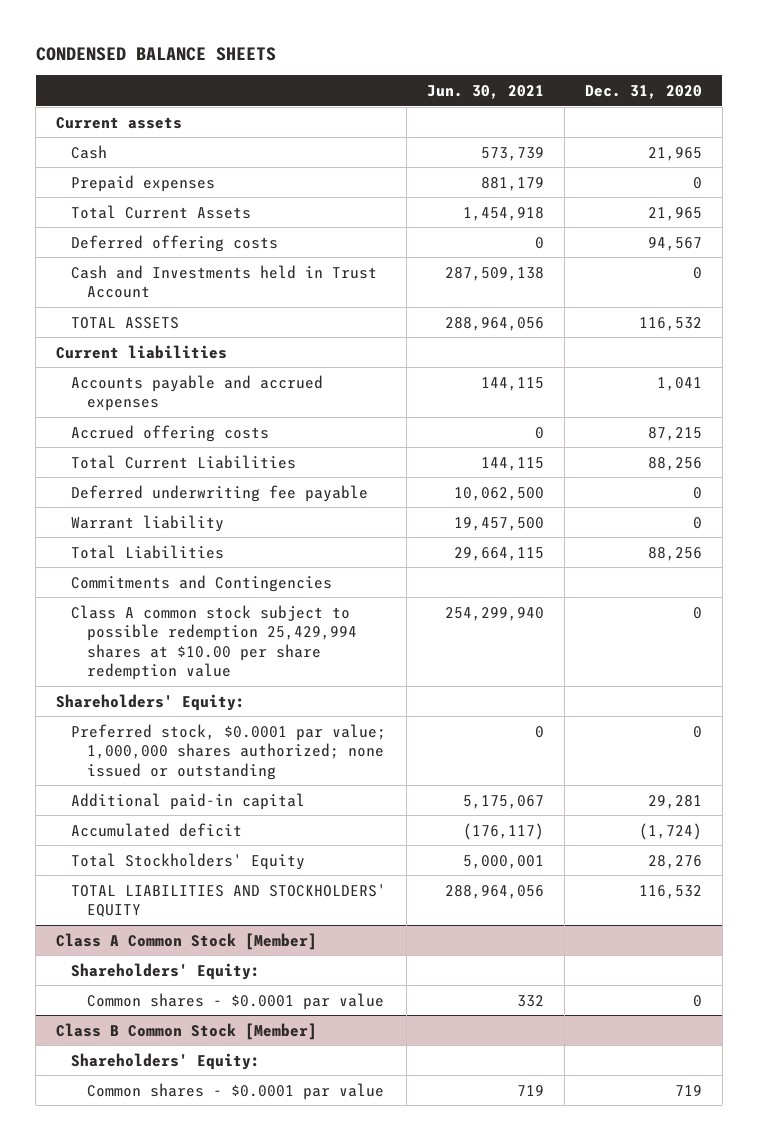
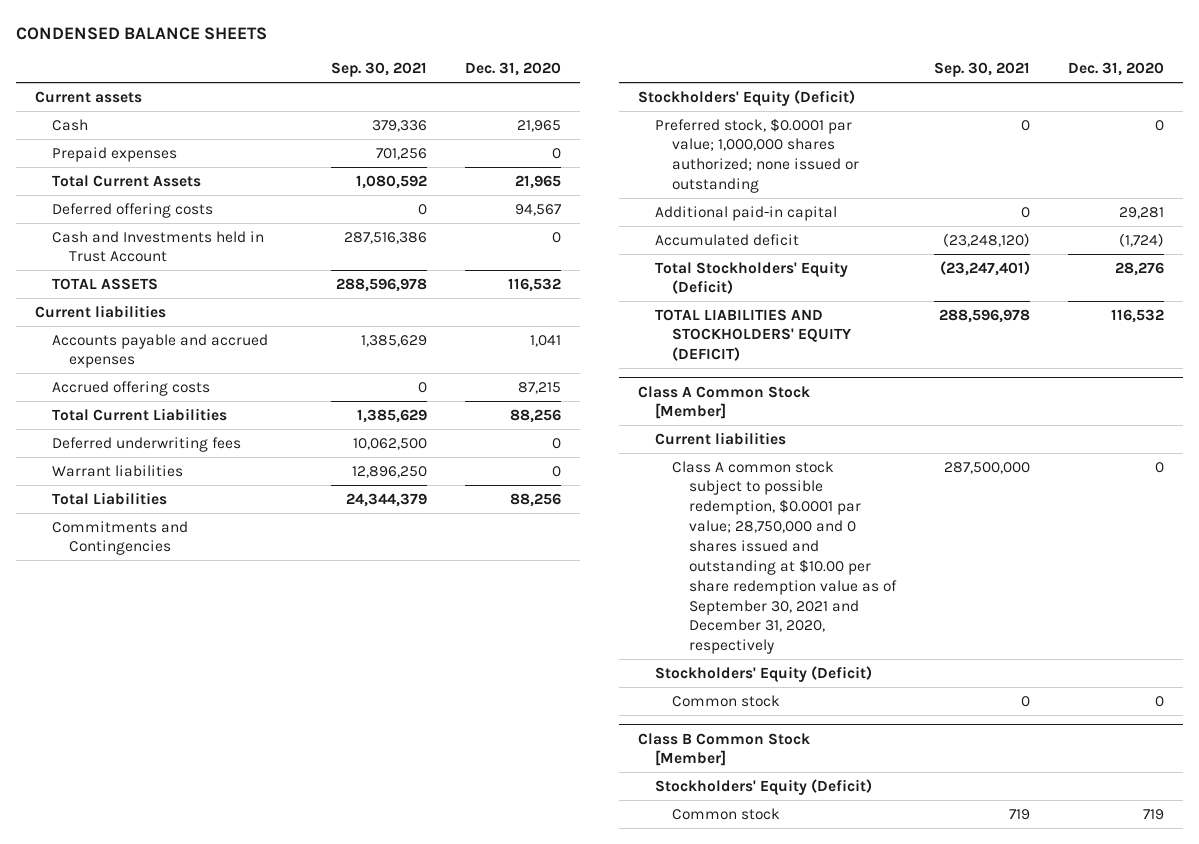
- | Jun. 30, 2021 | Dec. 31, 2020
+ | Sep. 30, 2021 | Dec. 31, 2020
- Deferred underwriting fee payable | 10,062,500 | 0
- Warrant liability | 19,457,500 | 0
+ Deferred underwriting fees | 10,062,500 | 0
+ Warrant liabilities | 12,896,250 | 0
- Class A common stock subject to possible redemption 25,429,994 shares at $10.00 per share redemption value | 254,299,940 | 0
- Shareholders' Equity:
+ Stockholders' Equity (Deficit)
- Total Stockholders' Equity | 5,000,001 | 28,276
- TOTAL LIABILITIES AND STOCKHOLDERS' EQUITY | 288,964,056 | 116,532
+ Total Stockholders' Equity (Deficit) | (23,247,401) | 28,276
+ TOTAL LIABILITIES AND STOCKHOLDERS' EQUITY (DEFICIT) | 288,596,978 | 116,532
@ Class A Common Stock [Member]
- Shareholders' Equity:
- Common shares - $0.0001 par value | 332 | 0
+ Current liabilities
+ Class A common stock subject to possible redemption, $0.0001 par value; 28,750,000 and 0 shares issued and outstanding at $10.00 per share redemption value as of September 30, 2021 and December 31, 2020, respectively | 287,500,000 | 0
+ Stockholders' Equity (Deficit)
+ Common stock | 0 | 0
@ Class B Common Stock [Member]
- Shareholders' Equity:
- Common shares - $0.0001 par value | 719 | 719
+ Stockholders' Equity (Deficit)
+ Common stock | 719 | 719

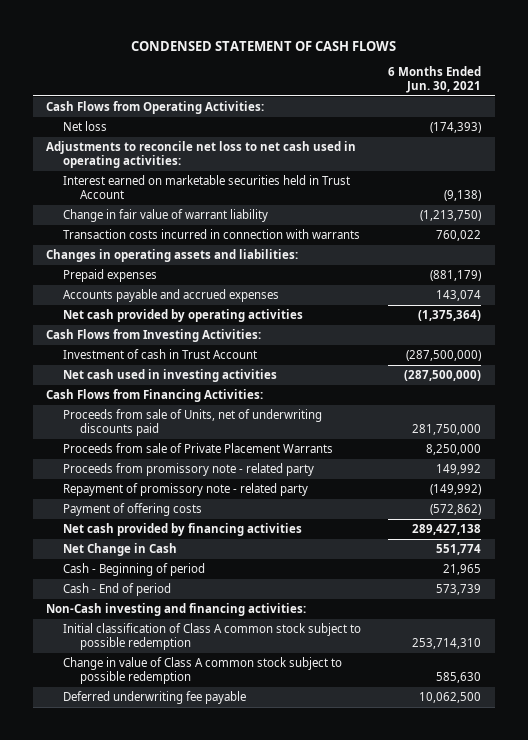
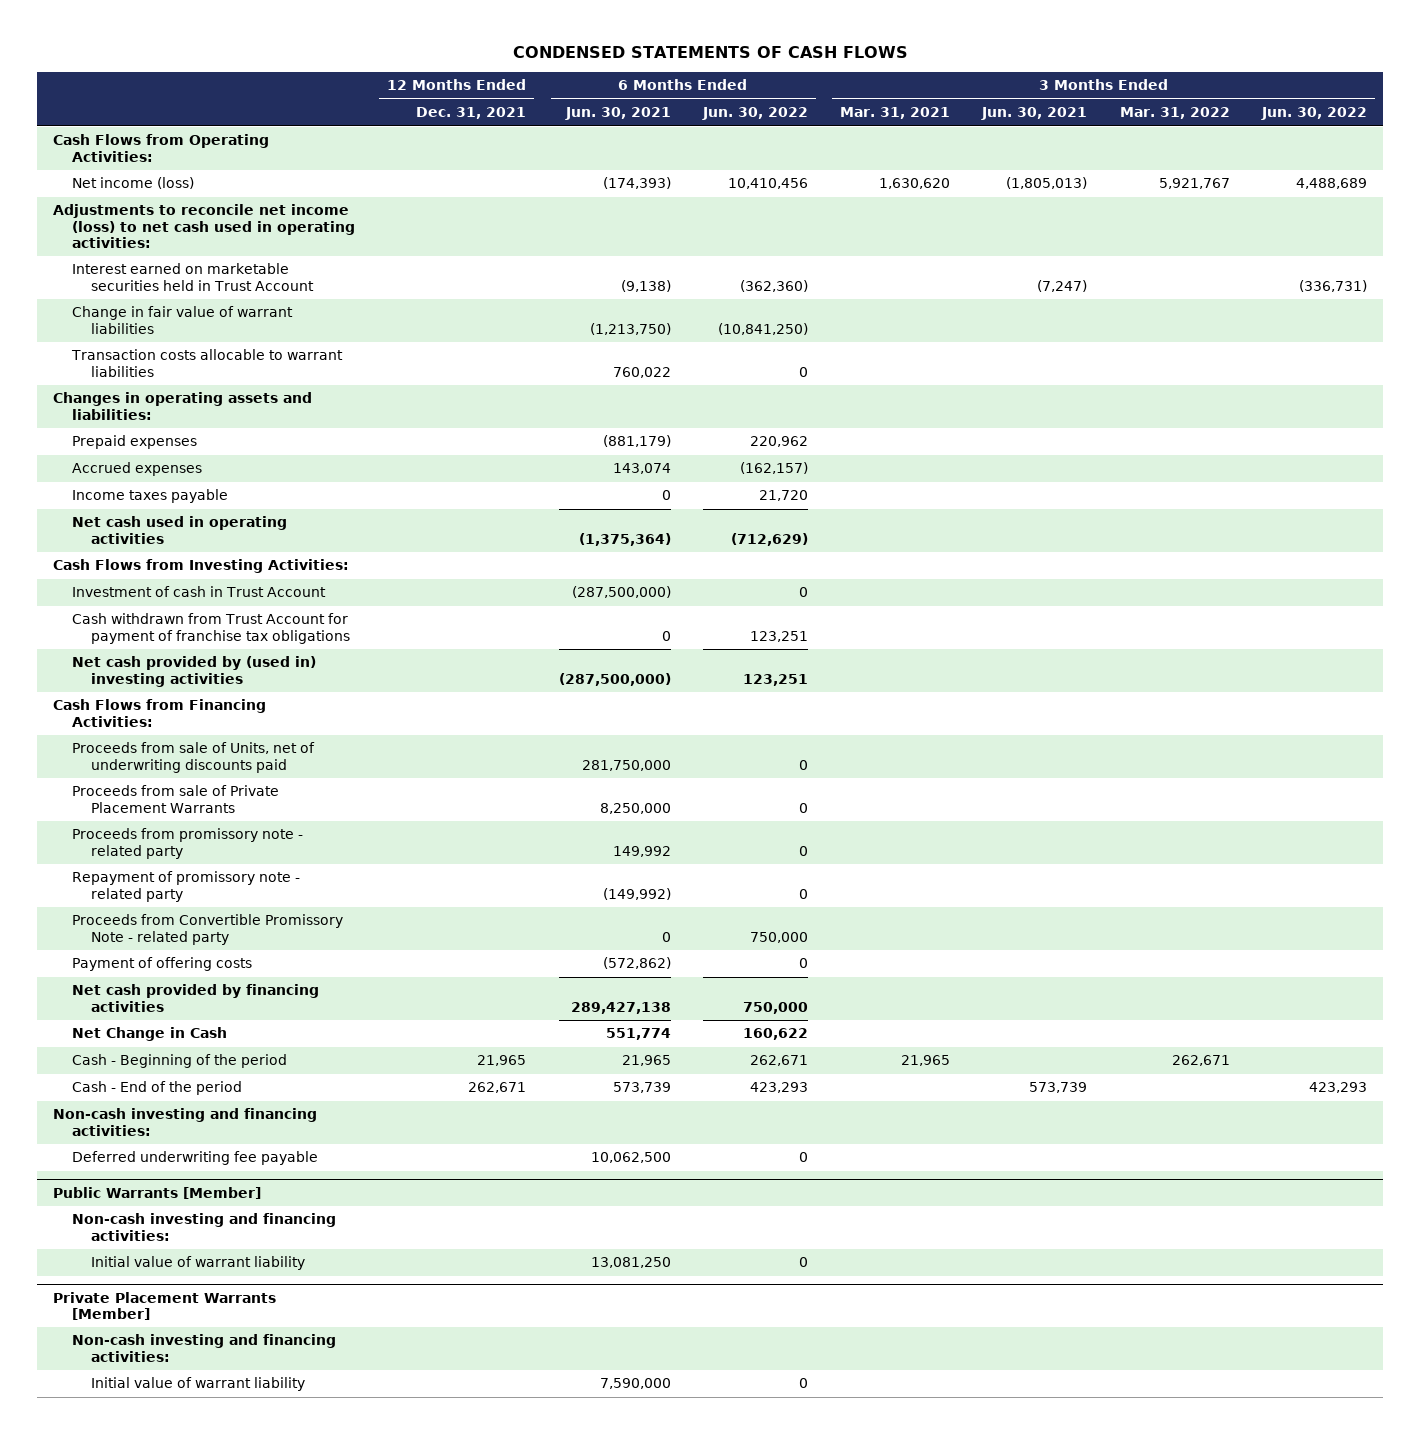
- CONDENSED STATEMENT OF CASH FLOWS
+ CONDENSED STATEMENTS OF CASH FLOWS
- | 6 Months Ended Jun. 30, 2021
+ | 12 Months Ended Dec. 31, 2021 | 6 Months Ended Jun. 30, 2021 | 6 Months Ended Jun. 30, 2022 | 3 Months Ended Mar. 31, 2021 | 3 Months Ended Jun. 30, 2021 | 3 Months Ended Mar. 31, 2022 | 3 Months Ended Jun. 30, 2022
- Net loss | (174,393)
- Adjustments to reconcile net loss to net cash used in operating activities:
+ Net income (loss) | | (174,393) | 10,410,456 | 1,630,620 | (1,805,013) | 5,921,767 | 4,488,689
+ Adjustments to reconcile net income (loss) to net cash used in operating activities:
- Change in fair value of warrant liability | (1,213,750)
- Transaction costs incurred in connection with warrants | 760,022
+ Change in fair value of warrant liabilities | | (1,213,750) | (10,841,250) | | | |
+ Transaction costs allocable to warrant liabilities | | 760,022 | 0 | | | |
- Accounts payable and accrued expenses | 143,074
- Net cash provided by operating activities | (1,375,364)
+ Accrued expenses | | 143,074 | (162,157) | | | |
+ Income taxes payable | | 0 | 21,720 | | | |
+ Net cash used in operating activities | | (1,375,364) | (712,629) | | | |
- Net cash used in investing activities | (287,500,000)
+ Cash withdrawn from Trust Account for payment of franchise tax obligations | | 0 | 123,251 | | | |
+ Net cash provided by (used in) investing activities | | (287,500,000) | 123,251 | | | |
+ Proceeds from Convertible Promissory Note - related party | | 0 | 750,000 | | | |
- Cash - Beginning of period | 21,965
- Cash - End of period | 573,739
- Non-Cash investing and financing activities:
- Initial classification of Class A common stock subject to possible redemption | 253,714,310
- Change in value of Class A common stock subject to possible redemption | 585,630
+ Cash - Beginning of the period | 21,965 | 21,965 | 262,671 | 21,965 | | 262,671 |
+ Cash - End of the period | 262,671 | 573,739 | 423,293 | | 573,739 | | 423,293
+ Non-cash investing and financing activities:
+ Public Warrants [Member]
+ Non-cash investing and financing activities:
+ Initial value of warrant liability | | 13,081,250 | 0 | | | |
+ Private Placement Warrants [Member]
+ Non-cash investing and financing activities:
+ Initial value of warrant liability | | 7,590,000 | 0 | | | |

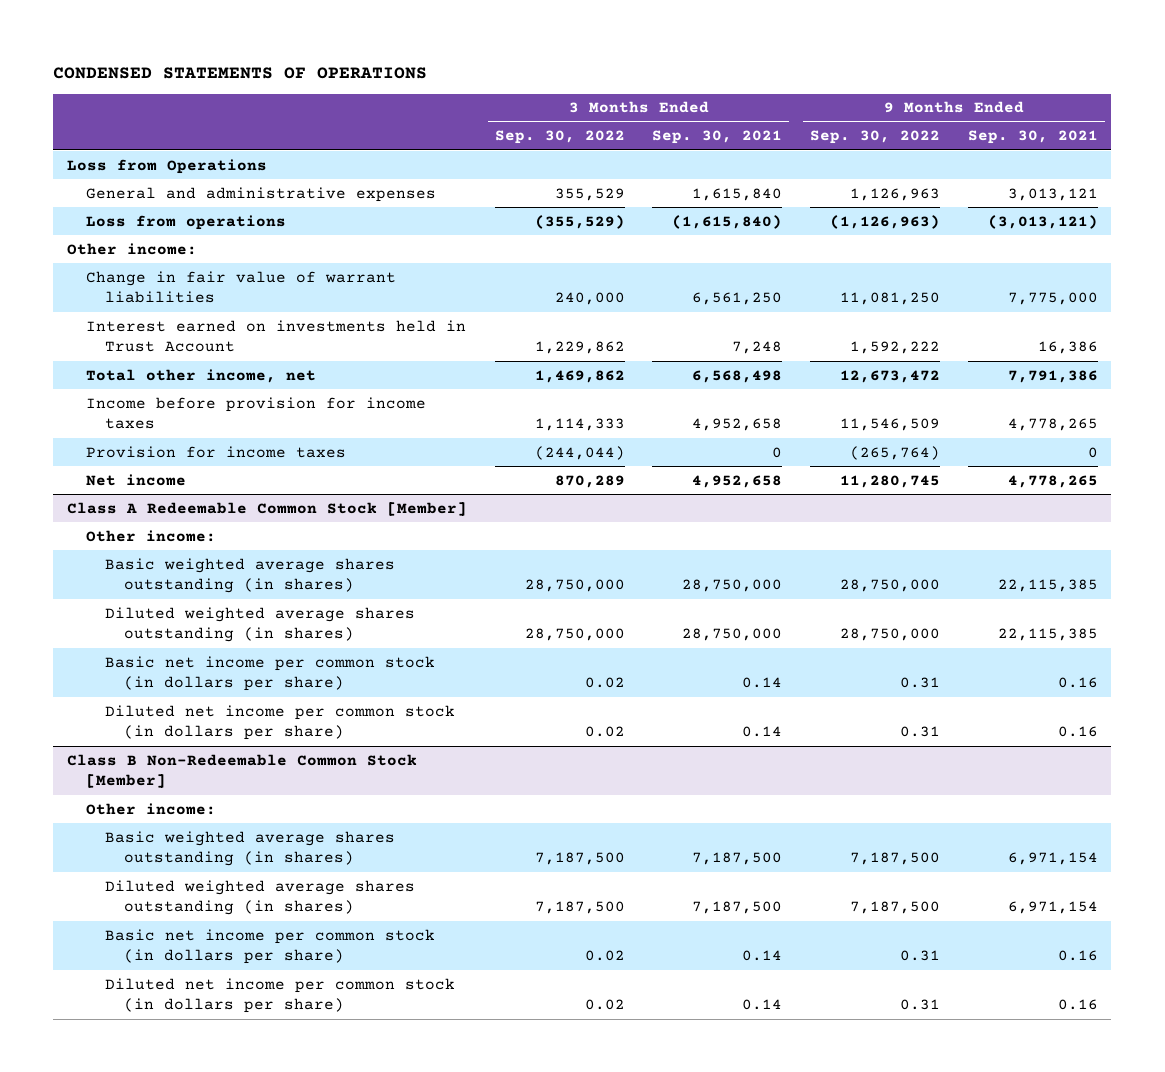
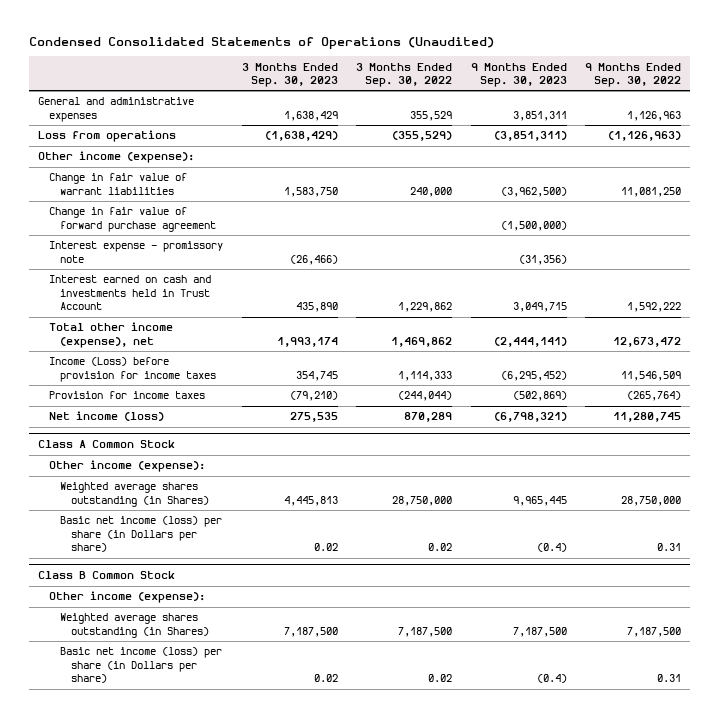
- CONDENSED STATEMENTS OF OPERATIONS
+ Condensed Consolidated Statements of Operations (Unaudited)
- | 3 Months Ended Sep. 30, 2022 | 3 Months Ended Sep. 30, 2021 | 9 Months Ended Sep. 30, 2022 | 9 Months Ended Sep. 30, 2021
+ | 3 Months Ended Sep. 30, 2023 | 3 Months Ended Sep. 30, 2022 | 9 Months Ended Sep. 30, 2023 | 9 Months Ended Sep. 30, 2022
- Loss from Operations
- Other income:
+ Other income (expense):
- Interest earned on investments held in Trust Account | 1,229,862 | 7,248 | 1,592,222 | 16,386
- Total other income, net | 1,469,862 | 6,568,498 | 12,673,472 | 7,791,386
- Income before provision for income taxes | 1,114,333 | 4,952,658 | 11,546,509 | 4,778,265
+ Change in fair value of forward purchase agreement | | | (1,500,000) |
+ Interest expense - promissory note | (26,466) | | (31,356) |
+ Interest earned on cash and investments held in Trust Account | 435,890 | 1,229,862 | 3,049,715 | 1,592,222
+ Total other income (expense), net | 1,993,174 | 1,469,862 | (2,444,141) | 12,673,472
+ Income (Loss) before provision for income taxes | 354,745 | 1,114,333 | (6,295,452) | 11,546,509
- Net income | 870,289 | 4,952,658 | 11,280,745 | 4,778,265
- Class A Redeemable Common Stock [Member]
- Other income:
- Basic weighted average shares outstanding (in shares) | 28,750,000 | 28,750,000 | 28,750,000 | 22,115,385
- Diluted weighted average shares outstanding (in shares) | 28,750,000 | 28,750,000 | 28,750,000 | 22,115,385
- Basic net income per common stock (in dollars per share) | 0.02 | 0.14 | 0.31 | 0.16
- Diluted net income per common stock (in dollars per share) | 0.02 | 0.14 | 0.31 | 0.16
- Class B Non-Redeemable Common Stock [Member]
- Other income:
- Basic weighted average shares outstanding (in shares) | 7,187,500 | 7,187,500 | 7,187,500 | 6,971,154
- Diluted weighted average shares outstanding (in shares) | 7,187,500 | 7,187,500 | 7,187,500 | 6,971,154
- Basic net income per common stock (in dollars per share) | 0.02 | 0.14 | 0.31 | 0.16
- Diluted net income per common stock (in dollars per share) | 0.02 | 0.14 | 0.31 | 0.16
+ Net income (loss) | 275,535 | 870,289 | (6,798,321) | 11,280,745
+ Class A Common Stock
+ Other income (expense):
+ Weighted average shares outstanding (in Shares) | 4,445,813 | 28,750,000 | 9,965,445 | 28,750,000
+ Basic net income (loss) per share (in Dollars per share) | 0.02 | 0.02 | (0.4) | 0.31
+ Class B Common Stock
+ Other income (expense):
+ Weighted average shares outstanding (in Shares) | 7,187,500 | 7,187,500 | 7,187,500 | 7,187,500
+ Basic net income (loss) per share (in Dollars per share) | 0.02 | 0.02 | (0.4) | 0.31

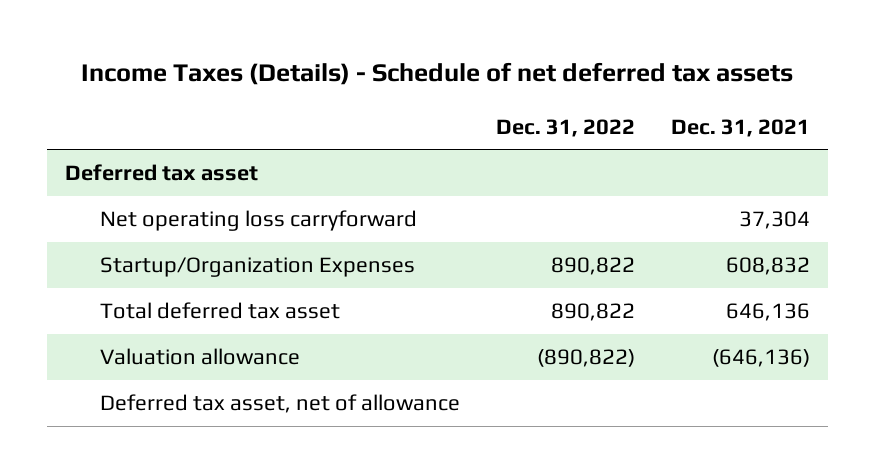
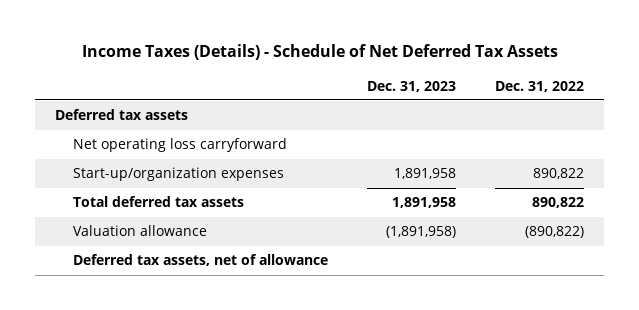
- Income Taxes (Details) - Schedule of net deferred tax assets
+ Income Taxes (Details) - Schedule of Net Deferred Tax Assets
- | Dec. 31, 2022 | Dec. 31, 2021
+ | Dec. 31, 2023 | Dec. 31, 2022
- Deferred tax asset
+ Deferred tax assets
- Startup/Organization Expenses | 890,822 | 608,832
- Total deferred tax asset | 890,822 | 646,136
+ Start-up/organization expenses | 1,891,958 | 890,822
+ Total deferred tax assets | 1,891,958 | 890,822
- Deferred tax asset, net of allowance
+ Deferred tax assets, net of allowance

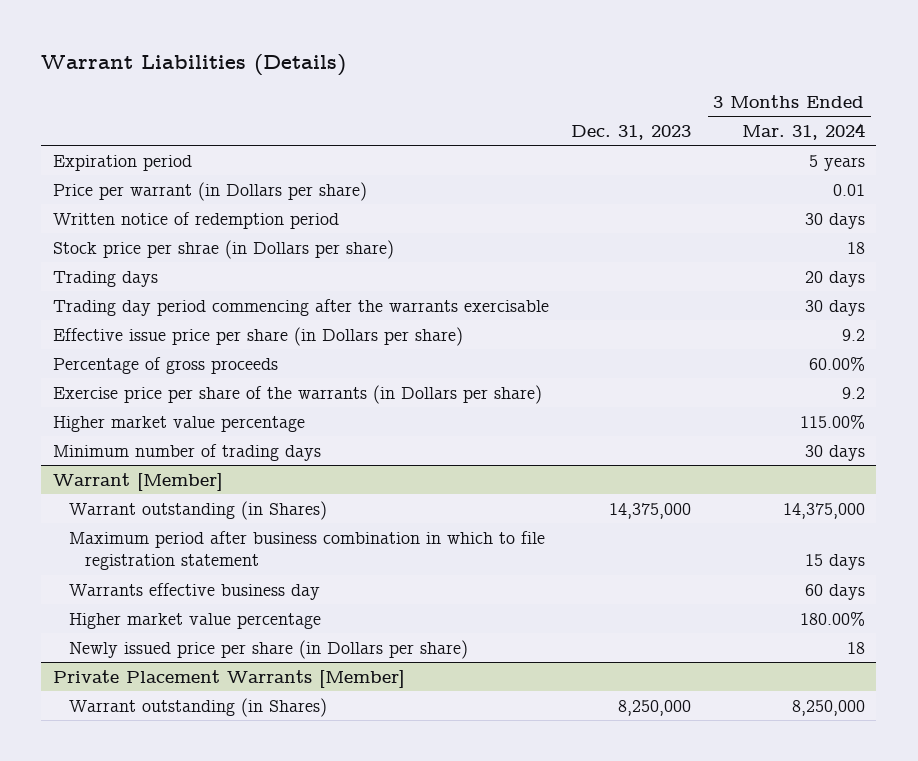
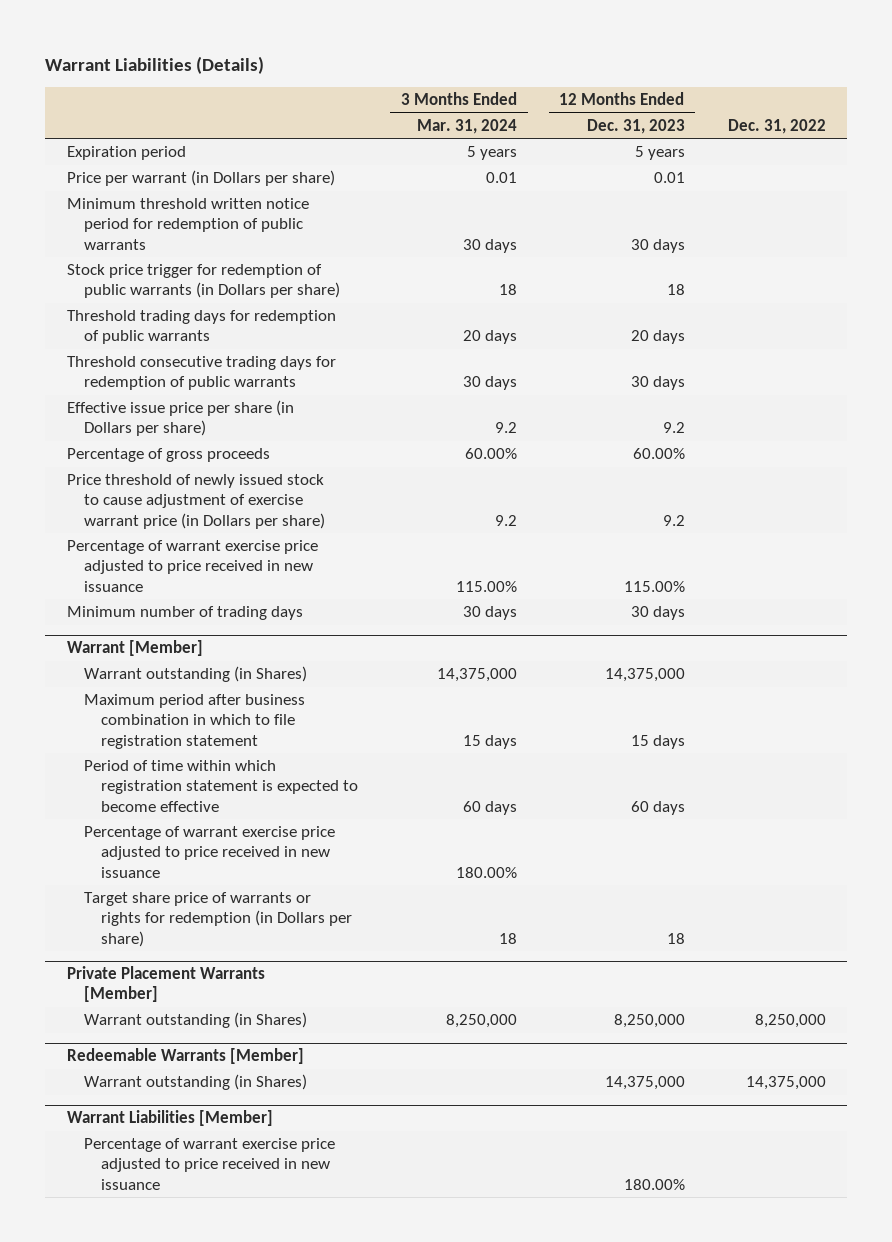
- | Dec. 31, 2023 | 3 Months Ended Mar. 31, 2024
+ | 3 Months Ended Mar. 31, 2024 | 12 Months Ended Dec. 31, 2023 | Dec. 31, 2022
- Written notice of redemption period | | 30 days
- Stock price per shrae (in Dollars per share) | | 18
- Trading days | | 20 days
- Trading day period commencing after the warrants exercisable | | 30 days
+ Minimum threshold written notice period for redemption of public warrants | 30 days | 30 days |
+ Stock price trigger for redemption of public warrants (in Dollars per share) | 18 | 18 |
+ Threshold trading days for redemption of public warrants | 20 days | 20 days |
+ Threshold consecutive trading days for redemption of public warrants | 30 days | 30 days |
- Exercise price per share of the warrants (in Dollars per share) | | 9.2
- Higher market value percentage | | 115.00%
+ Price threshold of newly issued stock to cause adjustment of exercise warrant price (in Dollars per share) | 9.2 | 9.2 |
+ Percentage of warrant exercise price adjusted to price received in new issuance | 115.00% | 115.00% |
@ Warrant [Member]
- Warrants effective business day | | 60 days
- Higher market value percentage | | 180.00%
- Newly issued price per share (in Dollars per share) | | 18
+ Period of time within which registration statement is expected to become effective | 60 days | 60 days |
+ Percentage of warrant exercise price adjusted to price received in new issuance | 180.00% | |
+ Target share price of warrants or rights for redemption (in Dollars per share) | 18 | 18 |
+ Redeemable Warrants [Member]
+ Warrant outstanding (in Shares) | | 14,375,000 | 14,375,000
+ Warrant Liabilities [Member]
+ Percentage of warrant exercise price adjusted to price received in new issuance | | 180.00% |

